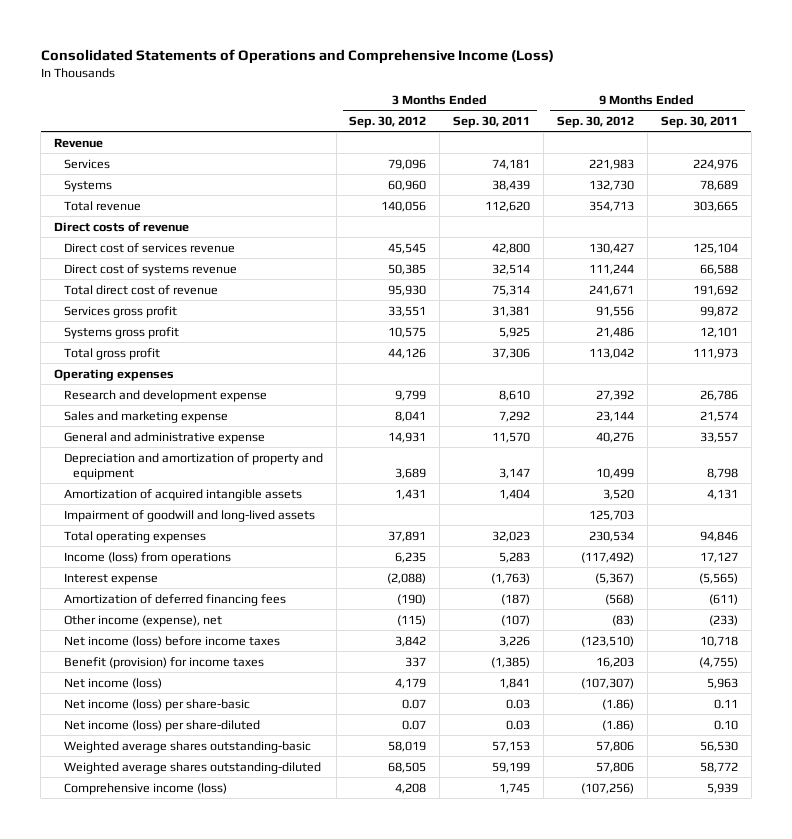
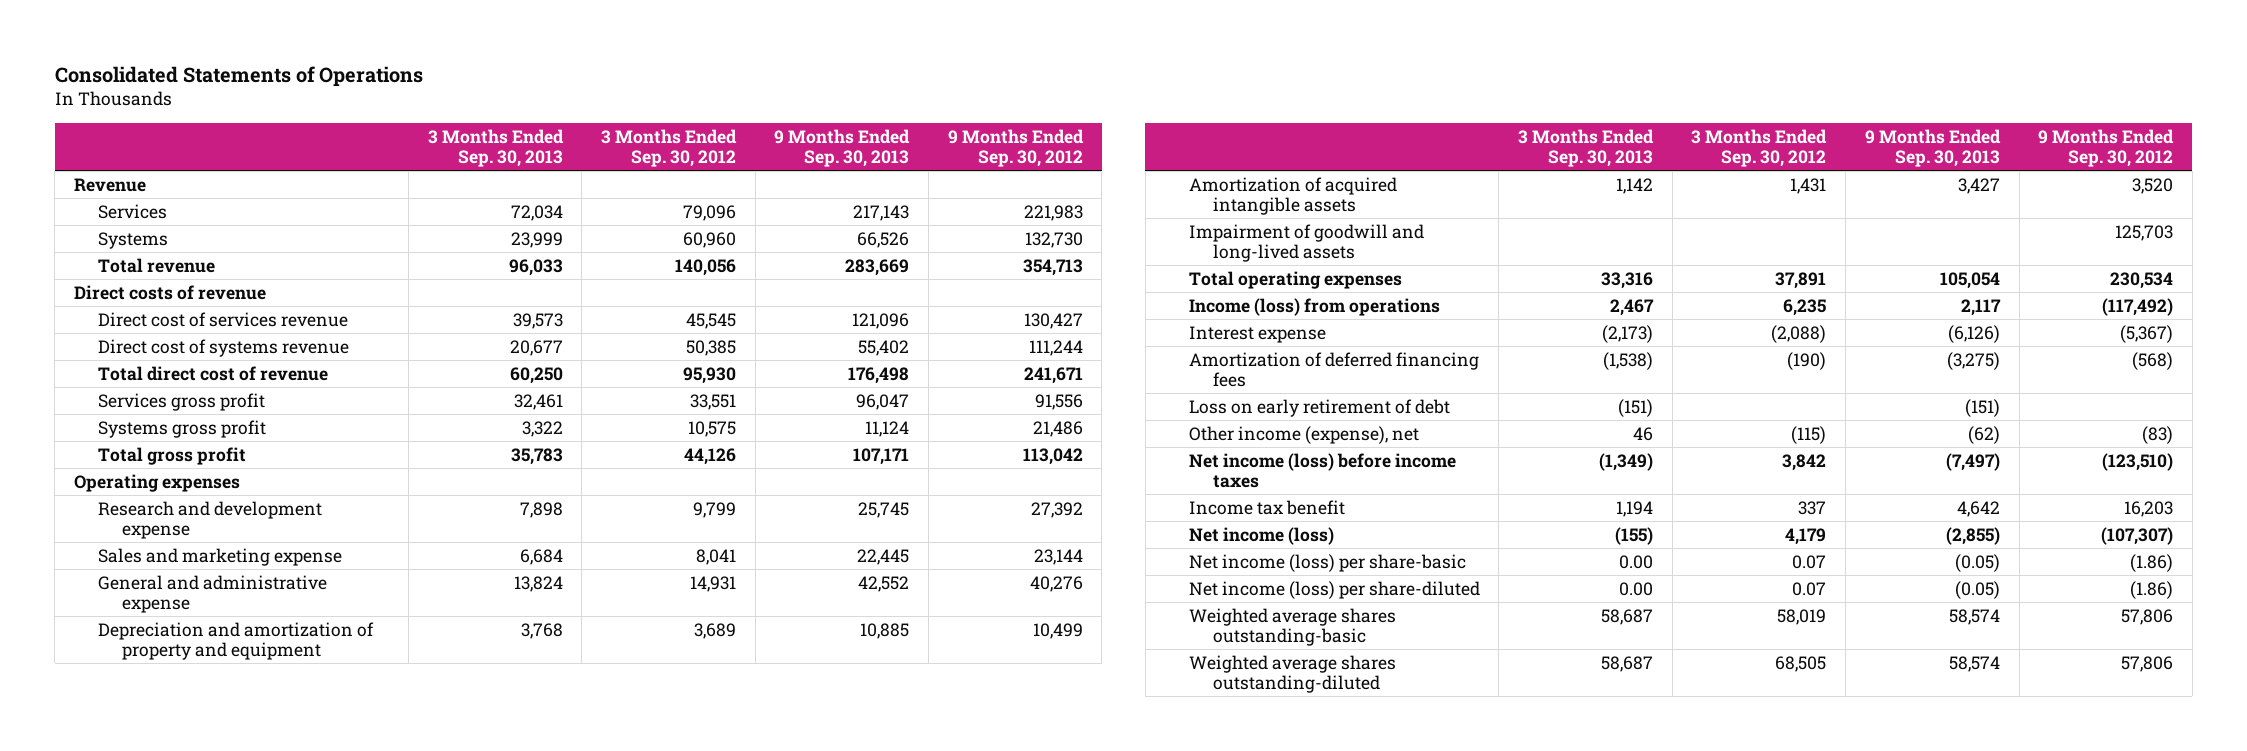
- Consolidated Statements of Operations and Comprehensive Income (Loss)
+ Consolidated Statements of Operations
- | 3 Months Ended Sep. 30, 2012 | 3 Months Ended Sep. 30, 2011 | 9 Months Ended Sep. 30, 2012 | 9 Months Ended Sep. 30, 2011
+ | 3 Months Ended Sep. 30, 2013 | 3 Months Ended Sep. 30, 2012 | 9 Months Ended Sep. 30, 2013 | 9 Months Ended Sep. 30, 2012
+ Loss on early retirement of debt | (151) | | (151) |
- Benefit (provision) for income taxes | 337 | (1,385) | 16,203 | (4,755)
+ Income tax benefit | 1,194 | 337 | 4,642 | 16,203
- Comprehensive income (loss) | 4,208 | 1,745 | (107,256) | 5,939

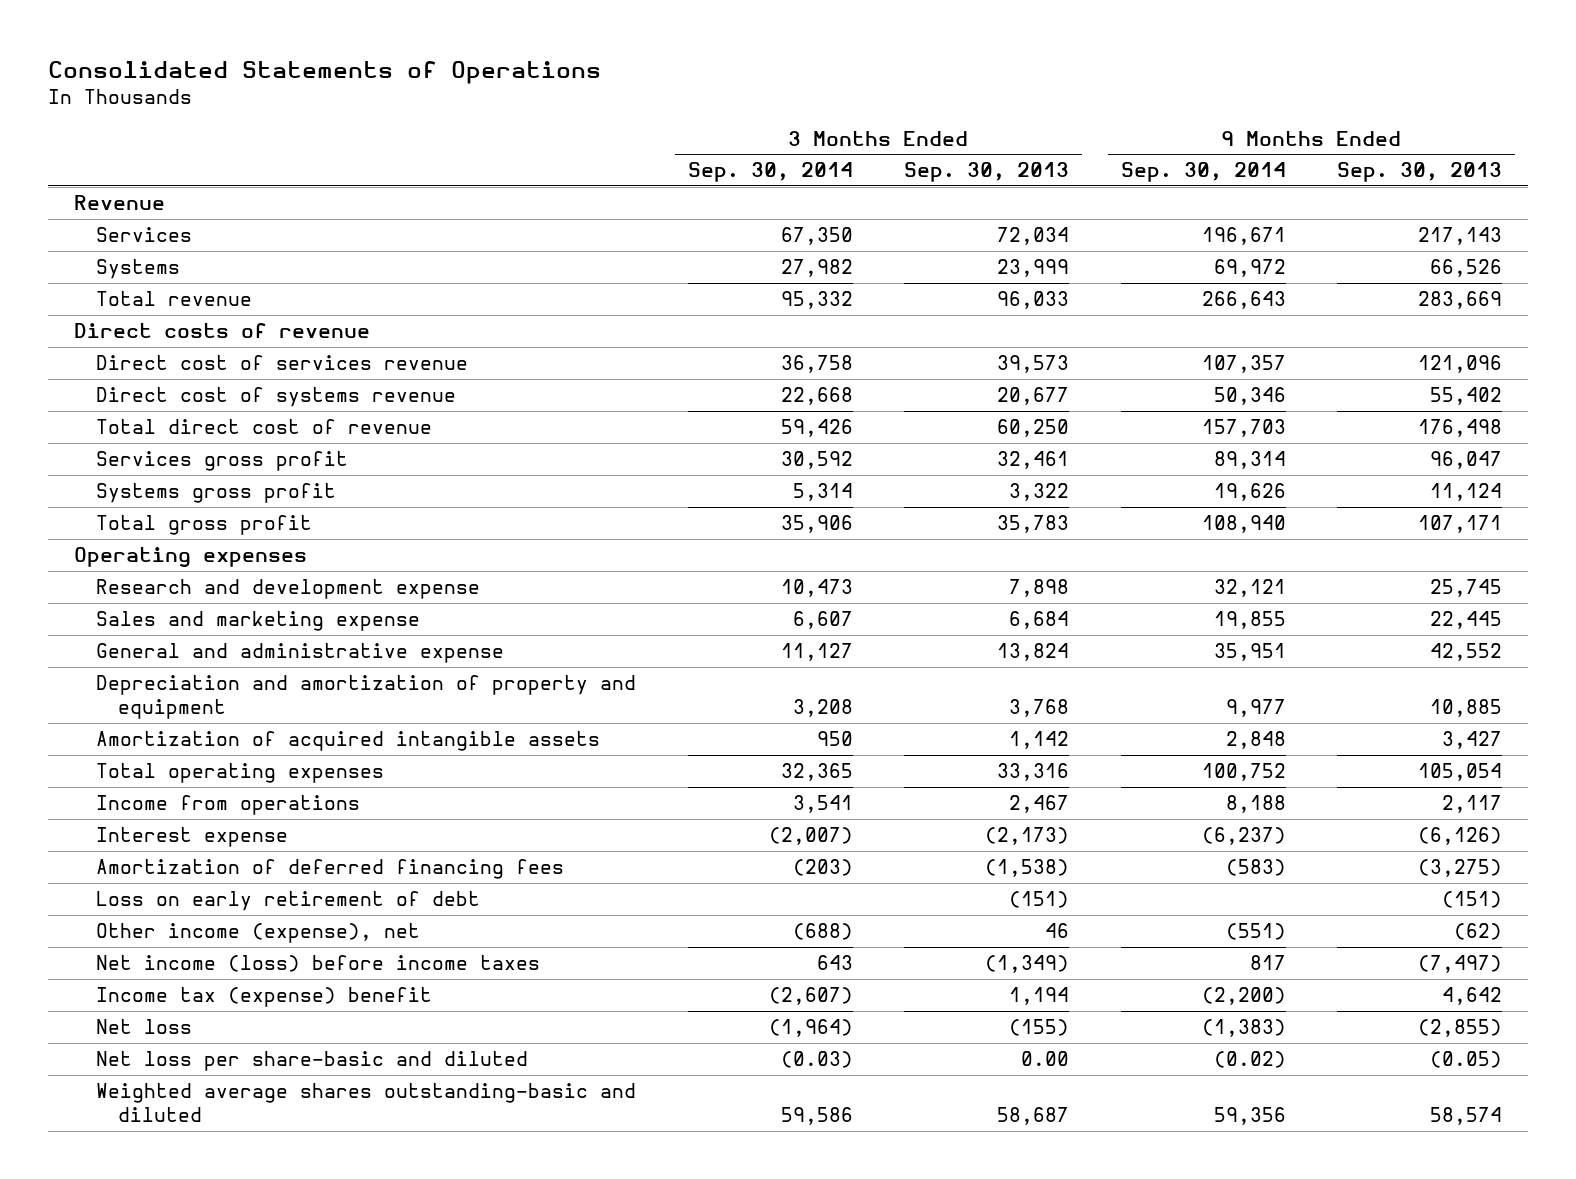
- | 3 Months Ended Sep. 30, 2013 | 3 Months Ended Sep. 30, 2012 | 9 Months Ended Sep. 30, 2013 | 9 Months Ended Sep. 30, 2012
+ | 3 Months Ended Sep. 30, 2014 | 3 Months Ended Sep. 30, 2013 | 9 Months Ended Sep. 30, 2014 | 9 Months Ended Sep. 30, 2013
- Impairment of goodwill and long-lived assets | | | | 125,703
- Income (loss) from operations | 2,467 | 6,235 | 2,117 | (117,492)
+ Income from operations | 3,541 | 2,467 | 8,188 | 2,117
- Income tax benefit | 1,194 | 337 | 4,642 | 16,203
- Net income (loss) | (155) | 4,179 | (2,855) | (107,307)
- Net income (loss) per share-basic | 0.00 | 0.07 | (0.05) | (1.86)
- Net income (loss) per share-diluted | 0.00 | 0.07 | (0.05) | (1.86)
- Weighted average shares outstanding-basic | 58,687 | 58,019 | 58,574 | 57,806
- Weighted average shares outstanding-diluted | 58,687 | 68,505 | 58,574 | 57,806
+ Income tax (expense) benefit | (2,607) | 1,194 | (2,200) | 4,642
+ Net loss | (1,964) | (155) | (1,383) | (2,855)
+ Net loss per share-basic and diluted | (0.03) | 0.00 | (0.02) | (0.05)
+ Weighted average shares outstanding-basic and diluted | 59,586 | 58,687 | 59,356 | 58,574

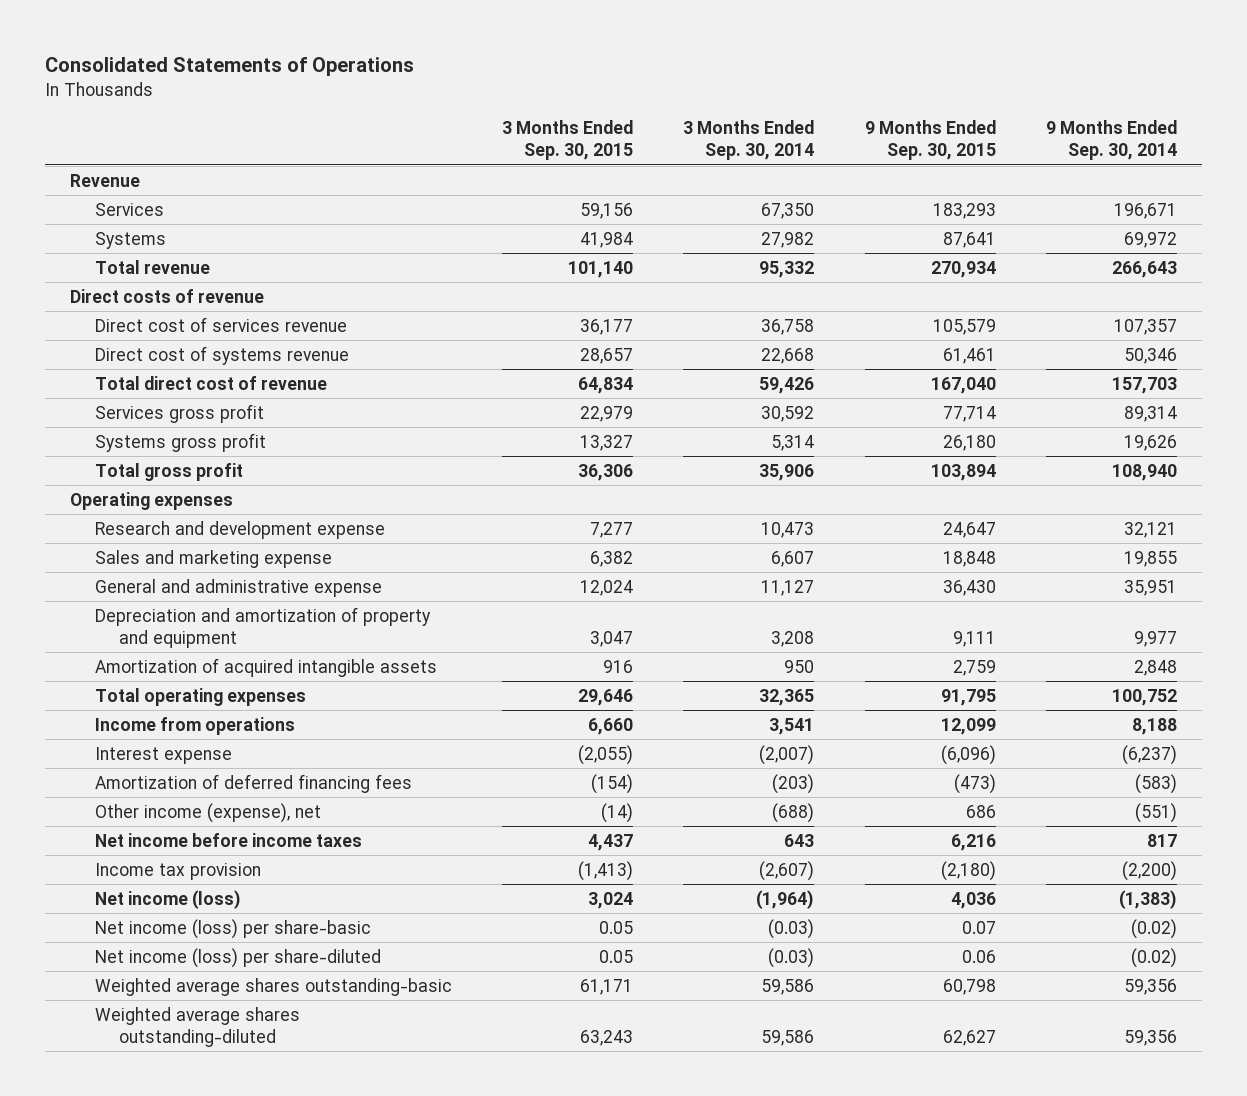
- | 3 Months Ended Sep. 30, 2014 | 3 Months Ended Sep. 30, 2013 | 9 Months Ended Sep. 30, 2014 | 9 Months Ended Sep. 30, 2013
+ | 3 Months Ended Sep. 30, 2015 | 3 Months Ended Sep. 30, 2014 | 9 Months Ended Sep. 30, 2015 | 9 Months Ended Sep. 30, 2014
- Loss on early retirement of debt | | (151) | | (151)
- Net income (loss) before income taxes | 643 | (1,349) | 817 | (7,497)
- Income tax (expense) benefit | (2,607) | 1,194 | (2,200) | 4,642
- Net loss | (1,964) | (155) | (1,383) | (2,855)
- Net loss per share-basic and diluted | (0.03) | 0.00 | (0.02) | (0.05)
- Weighted average shares outstanding-basic and diluted | 59,586 | 58,687 | 59,356 | 58,574
+ Net income before income taxes | 4,437 | 643 | 6,216 | 817
+ Income tax provision | (1,413) | (2,607) | (2,180) | (2,200)
+ Net income (loss) | 3,024 | (1,964) | 4,036 | (1,383)
+ Net income (loss) per share-basic | 0.05 | (0.03) | 0.07 | (0.02)
+ Net income (loss) per share-diluted | 0.05 | (0.03) | 0.06 | (0.02)
+ Weighted average shares outstanding-basic | 61,171 | 59,586 | 60,798 | 59,356
+ Weighted average shares outstanding-diluted | 63,243 | 59,586 | 62,627 | 59,356

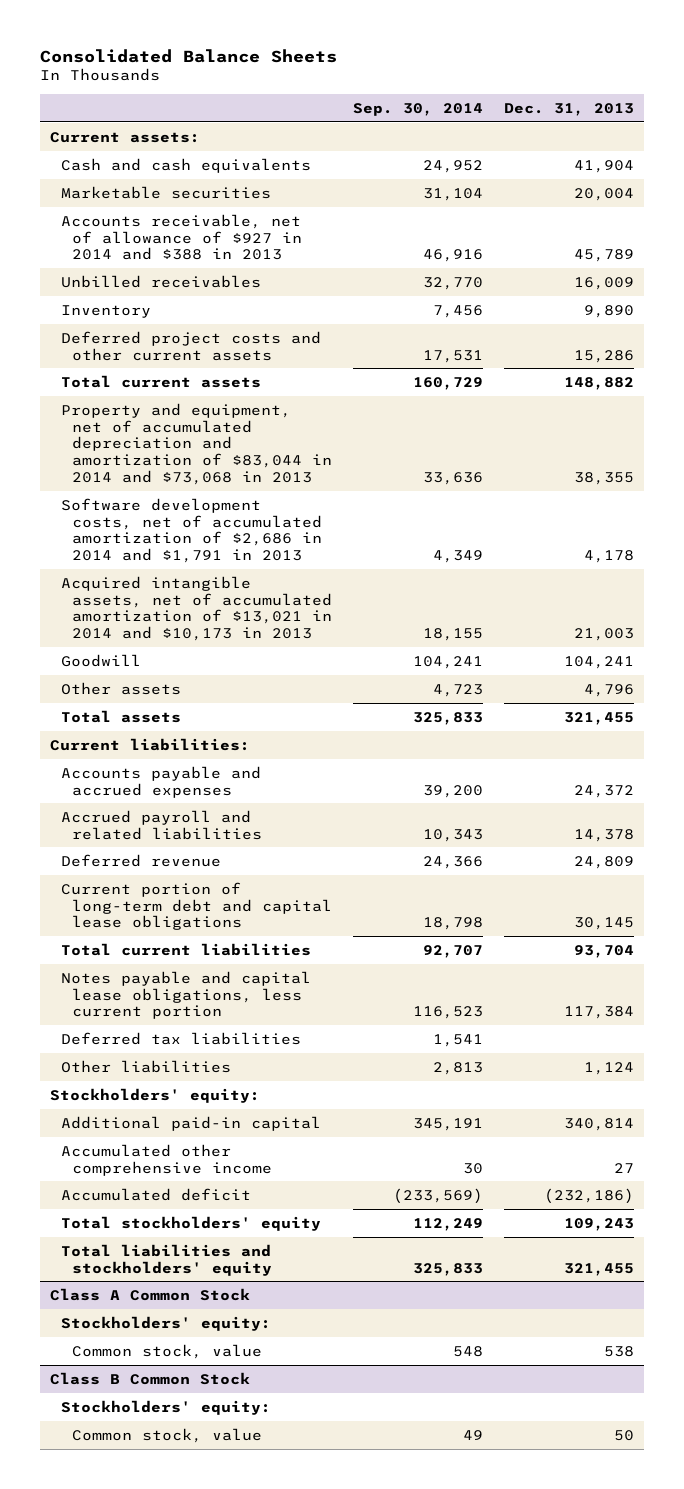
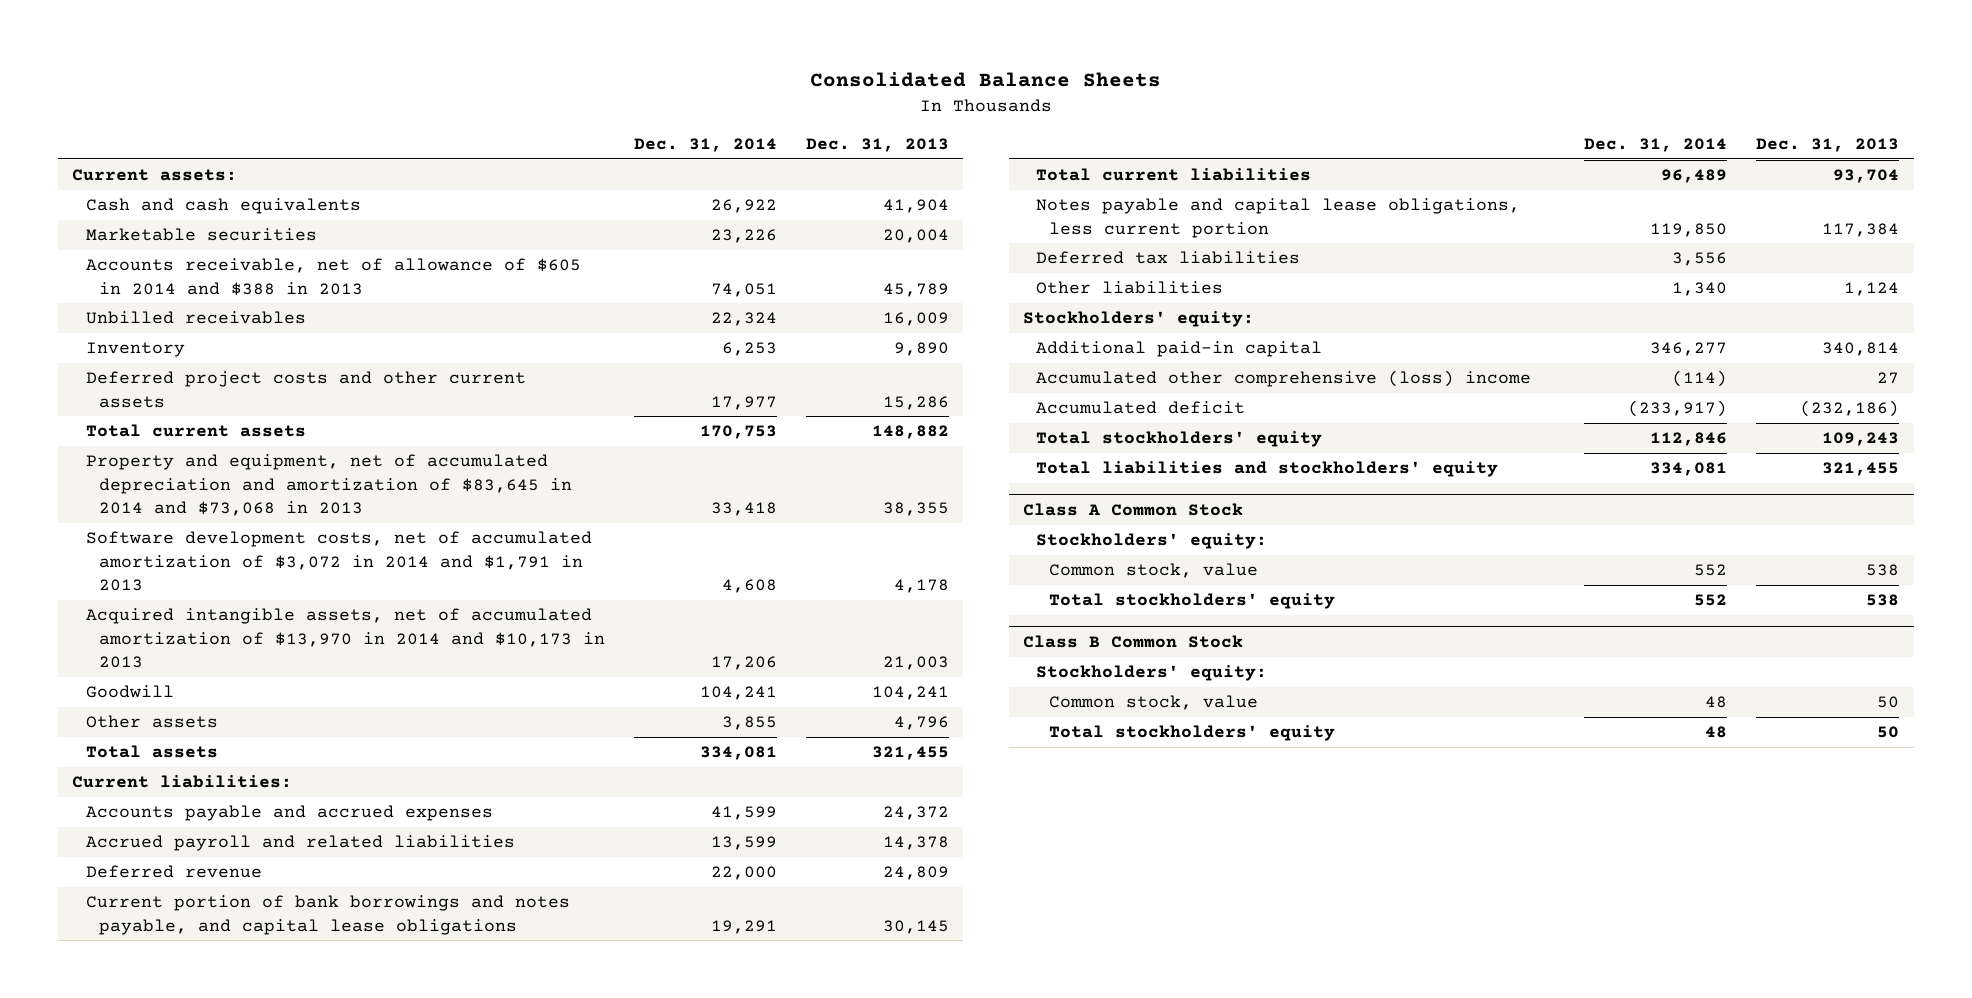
- | Sep. 30, 2014 | Dec. 31, 2013
+ | Dec. 31, 2014 | Dec. 31, 2013
- Accounts receivable, net of allowance of $927 in 2014 and $388 in 2013 | 46,916 | 45,789
+ Accounts receivable, net of allowance of $605 in 2014 and $388 in 2013 | 74,051 | 45,789
- Property and equipment, net of accumulated depreciation and amortization of $83,044 in 2014 and $73,068 in 2013 | 33,636 | 38,355
- Software development costs, net of accumulated amortization of $2,686 in 2014 and $1,791 in 2013 | 4,349 | 4,178
- Acquired intangible assets, net of accumulated amortization of $13,021 in 2014 and $10,173 in 2013 | 18,155 | 21,003
+ Property and equipment, net of accumulated depreciation and amortization of $83,645 in 2014 and $73,068 in 2013 | 33,418 | 38,355
+ Software development costs, net of accumulated amortization of $3,072 in 2014 and $1,791 in 2013 | 4,608 | 4,178
+ Acquired intangible assets, net of accumulated amortization of $13,970 in 2014 and $10,173 in 2013 | 17,206 | 21,003
- Current portion of long-term debt and capital lease obligations | 18,798 | 30,145
+ Current portion of bank borrowings and notes payable, and capital lease obligations | 19,291 | 30,145
- Accumulated other comprehensive income | 30 | 27
+ Accumulated other comprehensive (loss) income | (114) | 27
@ Class A Common Stock
+ Total stockholders' equity | 552 | 538
@ Class B Common Stock
+ Total stockholders' equity | 48 | 50

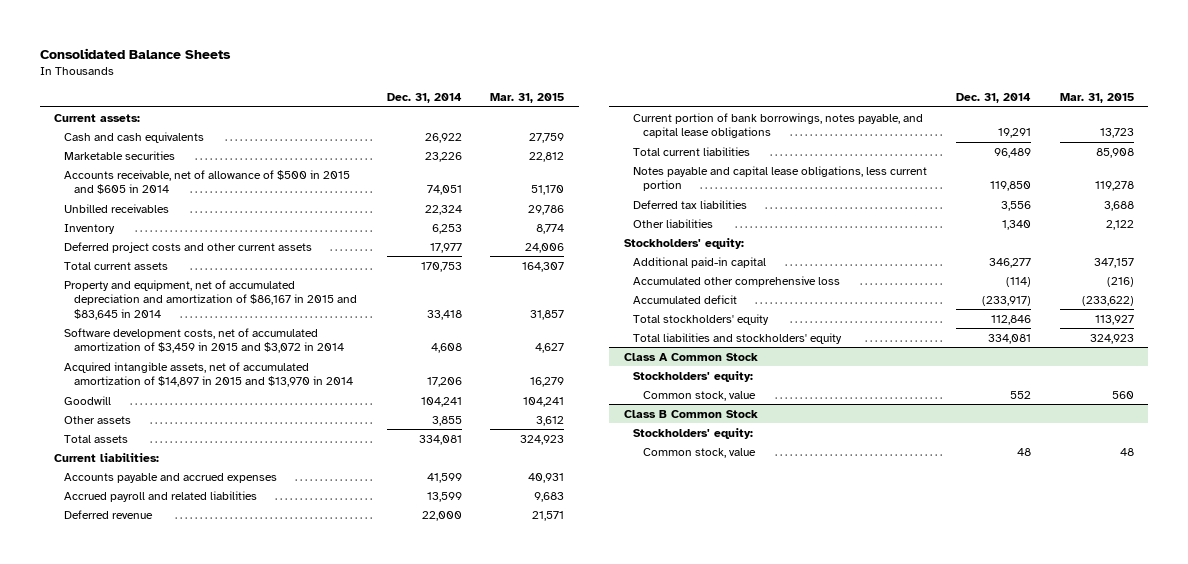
- | Dec. 31, 2014 | Dec. 31, 2013
+ | Dec. 31, 2014 | Mar. 31, 2015
- Accounts receivable, net of allowance of $605 in 2014 and $388 in 2013 | 74,051 | 45,789
+ Accounts receivable, net of allowance of $500 in 2015 and $605 in 2014 | 74,051 | 51,170
- Property and equipment, net of accumulated depreciation and amortization of $83,645 in 2014 and $73,068 in 2013 | 33,418 | 38,355
- Software development costs, net of accumulated amortization of $3,072 in 2014 and $1,791 in 2013 | 4,608 | 4,178
- Acquired intangible assets, net of accumulated amortization of $13,970 in 2014 and $10,173 in 2013 | 17,206 | 21,003
+ Property and equipment, net of accumulated depreciation and amortization of $86,167 in 2015 and $83,645 in 2014 | 33,418 | 31,857
+ Software development costs, net of accumulated amortization of $3,459 in 2015 and $3,072 in 2014 | 4,608 | 4,627
+ Acquired intangible assets, net of accumulated amortization of $14,897 in 2015 and $13,970 in 2014 | 17,206 | 16,279
- Current portion of bank borrowings and notes payable, and capital lease obligations | 19,291 | 30,145
+ Current portion of bank borrowings, notes payable, and capital lease obligations | 19,291 | 13,723
- Accumulated other comprehensive (loss) income | (114) | 27
+ Accumulated other comprehensive loss | (114) | (216)
@ Class A Common Stock
- Total stockholders' equity | 552 | 538
@ Class B Common Stock
- Total stockholders' equity | 48 | 50

